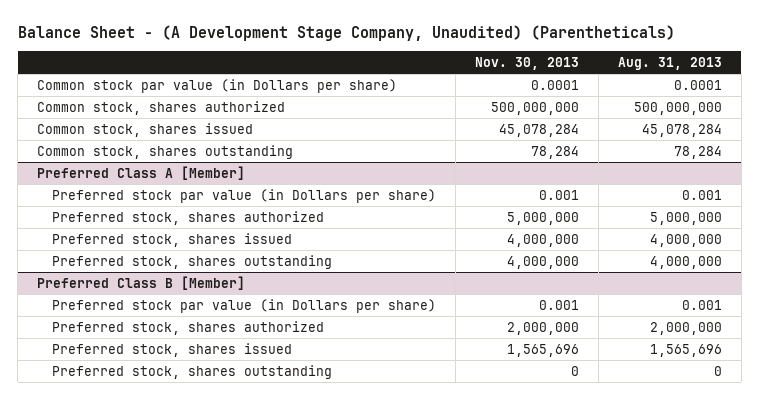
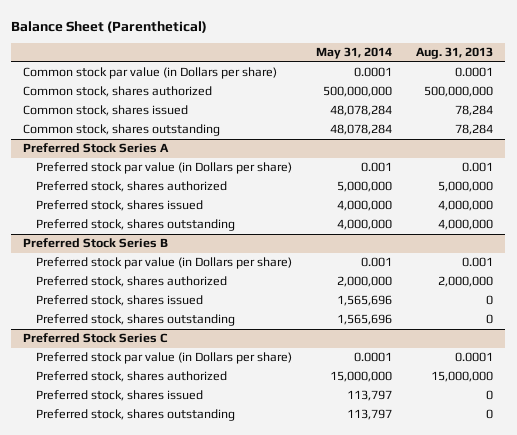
- Balance Sheet - (A Development Stage Company, Unaudited) (Parentheticals)
+ Balance Sheet (Parenthetical)
- | Nov. 30, 2013 | Aug. 31, 2013
+ | May 31, 2014 | Aug. 31, 2013
- Common stock, shares issued | 45,078,284 | 45,078,284
+ Common stock, shares issued | 48,078,284 | 78,284
- Preferred Class A [Member]
+ Preferred Stock Series A
- Preferred Class B [Member]
+ Preferred Stock Series B
- Preferred stock, shares issued | 1,565,696 | 1,565,696
+ Preferred stock, shares issued | 1,565,696 | 0
+ Preferred Stock Series C
+ Preferred stock par value (in Dollars per share) | 0.0001 | 0.0001
+ Preferred stock, shares authorized | 15,000,000 | 15,000,000
+ Preferred stock, shares issued | 113,797 | 0
+ Preferred stock, shares outstanding | 113,797 | 0

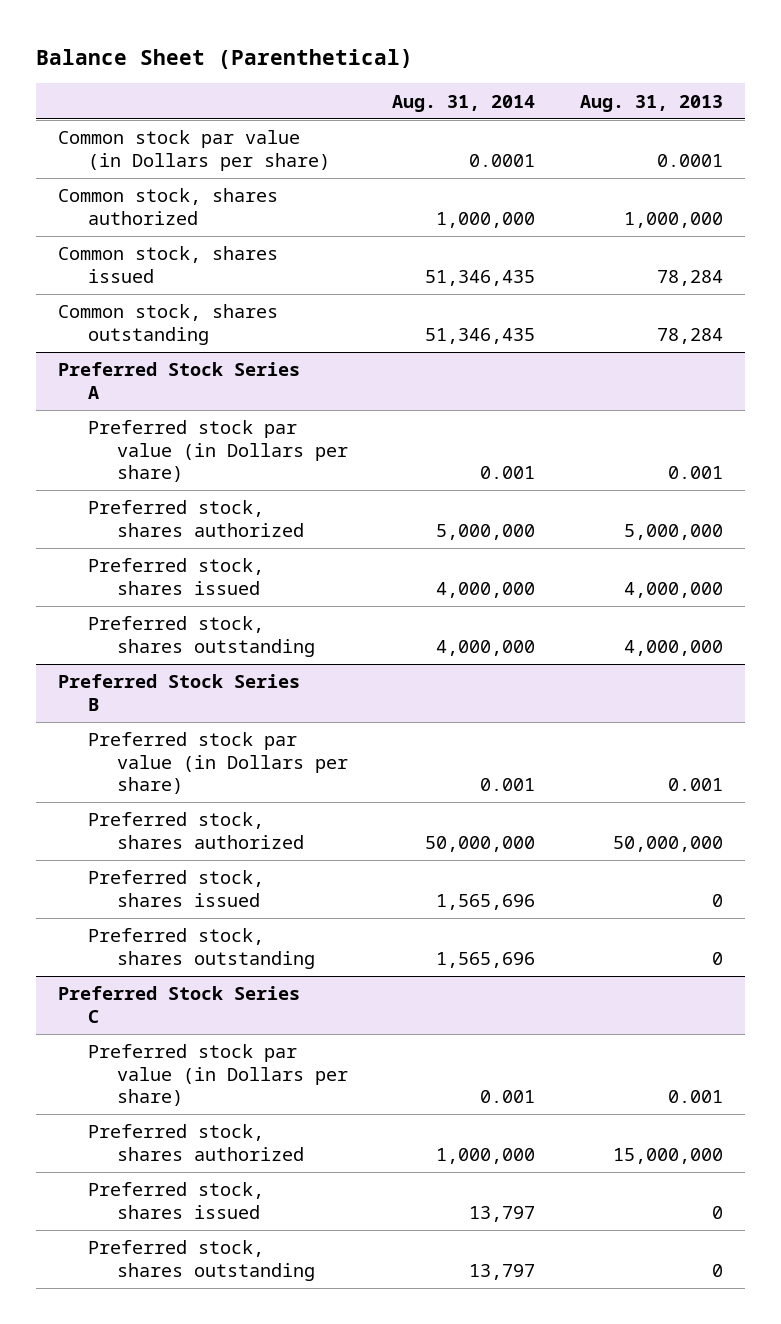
- | May 31, 2014 | Aug. 31, 2013
+ | Aug. 31, 2014 | Aug. 31, 2013
- Common stock, shares authorized | 500,000,000 | 500,000,000
+ Common stock, shares authorized | 1,000,000 | 1,000,000
@ Preferred Stock Series B
- Preferred stock, shares authorized | 2,000,000 | 2,000,000
+ Preferred stock, shares authorized | 50,000,000 | 50,000,000
@ Preferred Stock Series C
- Preferred stock par value (in Dollars per share) | 0.0001 | 0.0001
+ Preferred stock par value (in Dollars per share) | 0.001 | 0.001

